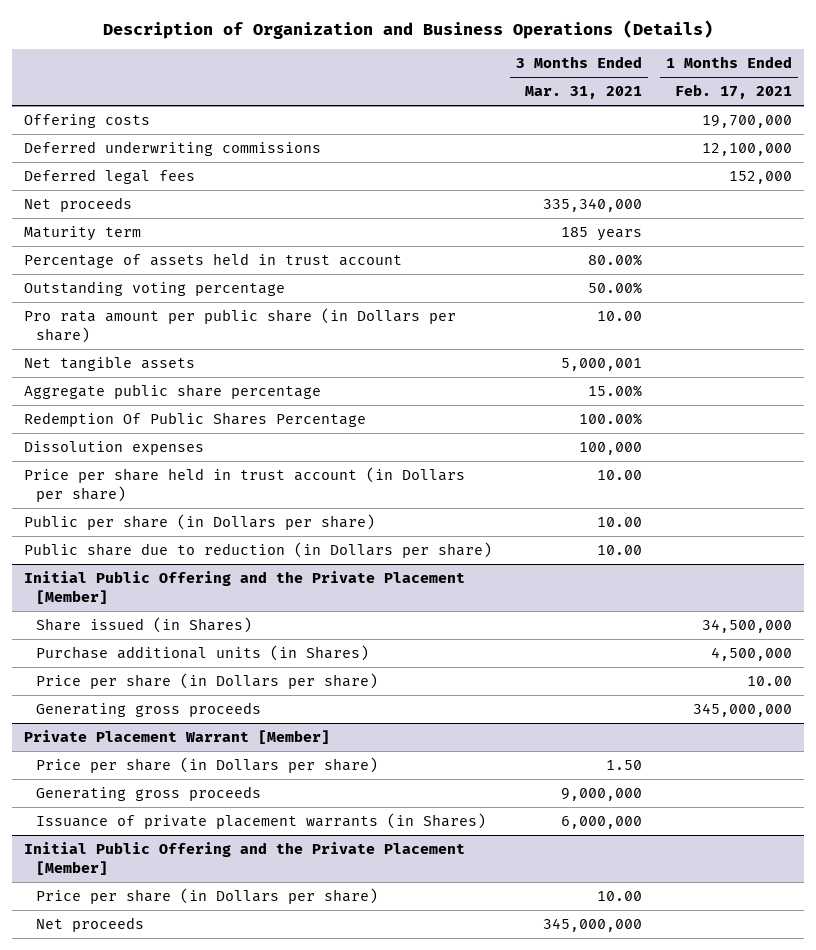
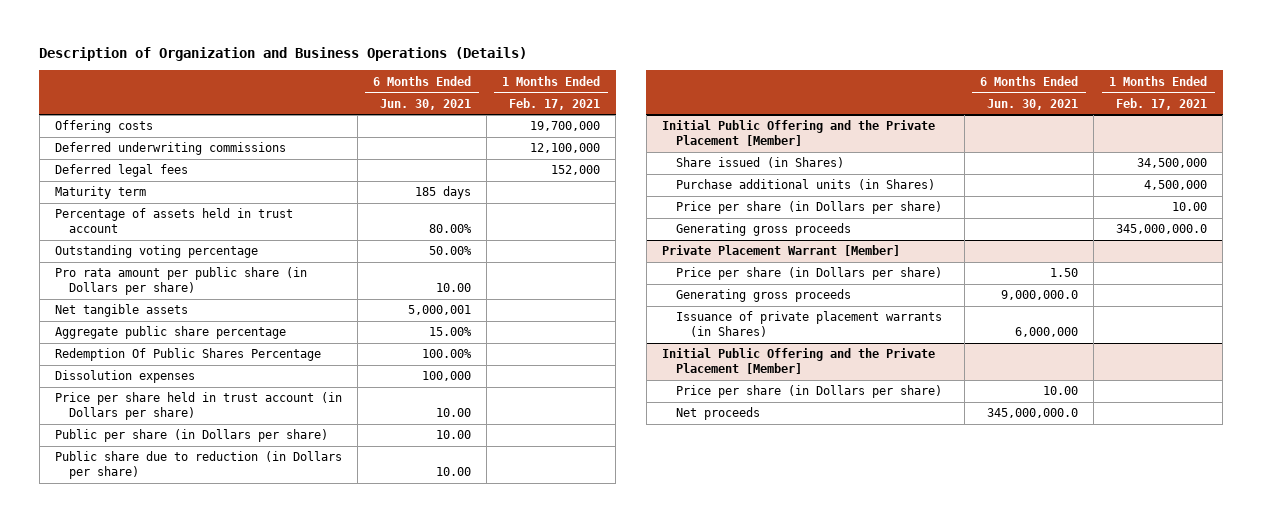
- | 3 Months Ended Mar. 31, 2021 | 1 Months Ended Feb. 17, 2021
+ | 6 Months Ended Jun. 30, 2021 | 1 Months Ended Feb. 17, 2021
- Net proceeds | 335,340,000 |
@ Initial Public Offering and the Private Placement [Member]
- Generating gross proceeds | | 345,000,000
+ Generating gross proceeds | | 345,000,000.0

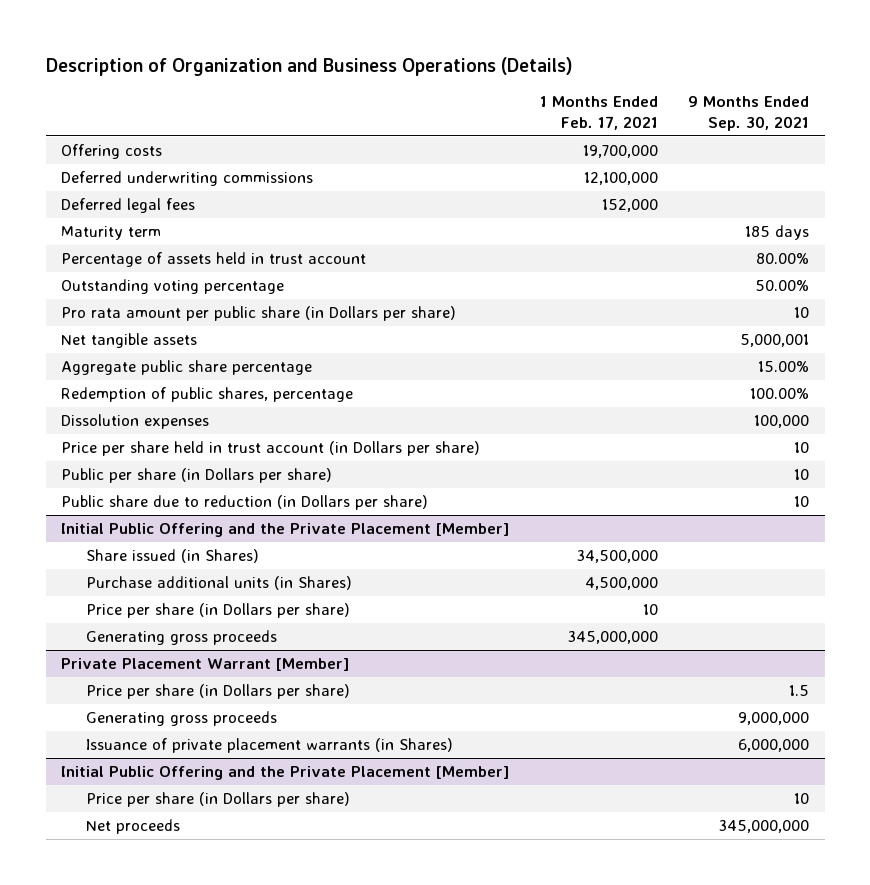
- | 6 Months Ended Jun. 30, 2021 | 1 Months Ended Feb. 17, 2021
+ | 1 Months Ended Feb. 17, 2021 | 9 Months Ended Sep. 30, 2021
- Redemption Of Public Shares Percentage | 100.00% |
+ Redemption of public shares, percentage | | 100.00%
@ Initial Public Offering and the Private Placement [Member]
- Price per share (in Dollars per share) | | 10.00
- Generating gross proceeds | | 345,000,000.0
+ Price per share (in Dollars per share) | 10 |
+ Generating gross proceeds | 345,000,000 |

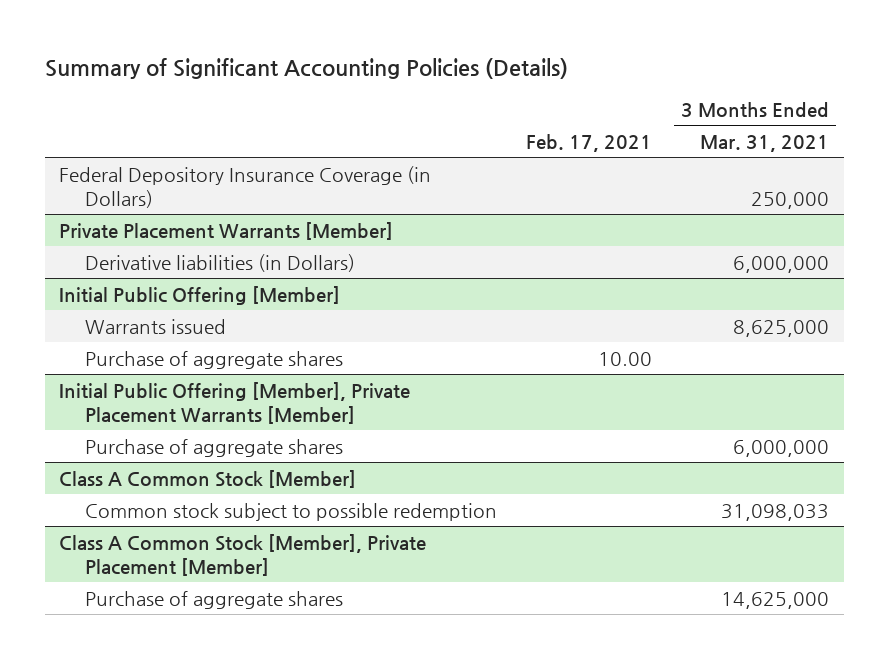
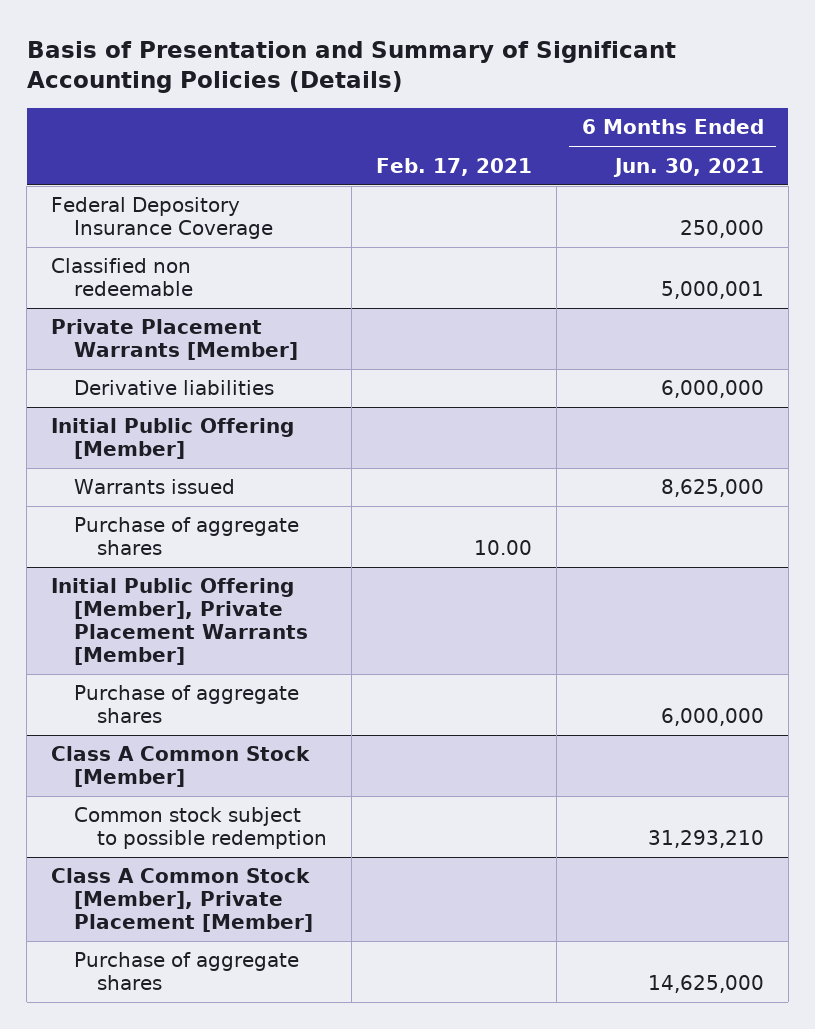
- Summary of Significant Accounting Policies (Details)
+ Basis of Presentation and Summary of Significant Accounting Policies (Details)
- | Feb. 17, 2021 | 3 Months Ended Mar. 31, 2021
+ | Feb. 17, 2021 | 6 Months Ended Jun. 30, 2021
- Federal Depository Insurance Coverage (in Dollars) | | 250,000
+ Federal Depository Insurance Coverage | | 250,000
+ Classified non redeemable | | 5,000,001
@ Private Placement Warrants [Member]
- Derivative liabilities (in Dollars) | | 6,000,000
+ Derivative liabilities | | 6,000,000

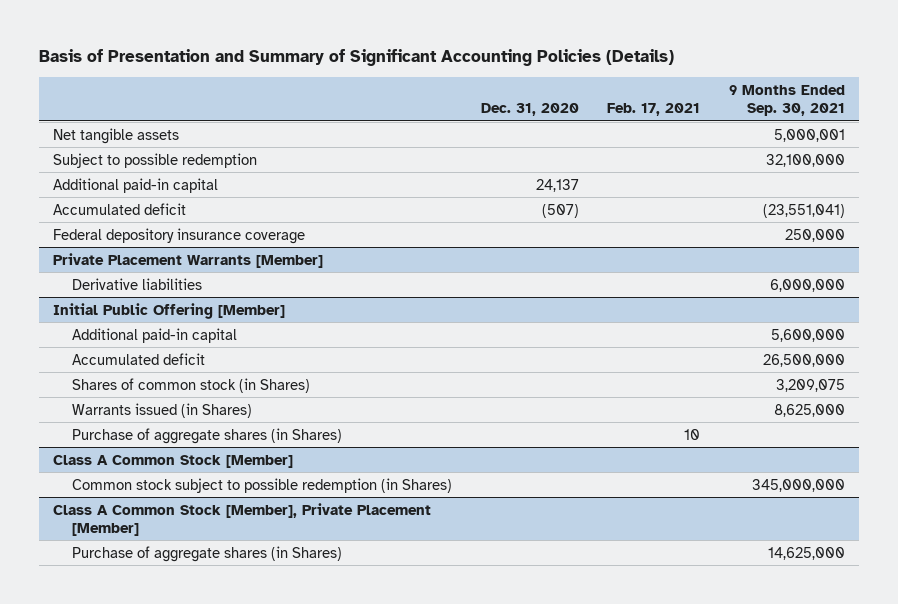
- | Feb. 17, 2021 | 6 Months Ended Jun. 30, 2021
+ | Dec. 31, 2020 | Feb. 17, 2021 | 9 Months Ended Sep. 30, 2021
- Federal Depository Insurance Coverage | | 250,000
- Classified non redeemable | | 5,000,001
+ Net tangible assets | | | 5,000,001
+ Subject to possible redemption | | | 32,100,000
+ Additional paid-in capital | 24,137 | |
+ Accumulated deficit | (507) | | (23,551,041)
+ Federal depository insurance coverage | | | 250,000
@ Initial Public Offering [Member]
- Warrants issued | | 8,625,000
- Purchase of aggregate shares | 10.00 |
- Initial Public Offering [Member], Private Placement Warrants [Member]
- Purchase of aggregate shares | | 6,000,000
@ Initial Public Offering [Member]
+ Additional paid-in capital | | | 5,600,000
+ Accumulated deficit | | | 26,500,000
+ Shares of common stock (in Shares) | | | 3,209,075
+ Warrants issued (in Shares) | | | 8,625,000
+ Purchase of aggregate shares (in Shares) | | 10 |
@ Class A Common Stock [Member]
- Common stock subject to possible redemption | | 31,293,210
+ Common stock subject to possible redemption (in Shares) | | | 345,000,000
@ Class A Common Stock [Member], Private Placement [Member]
- Purchase of aggregate shares | | 14,625,000
+ Purchase of aggregate shares (in Shares) | | | 14,625,000

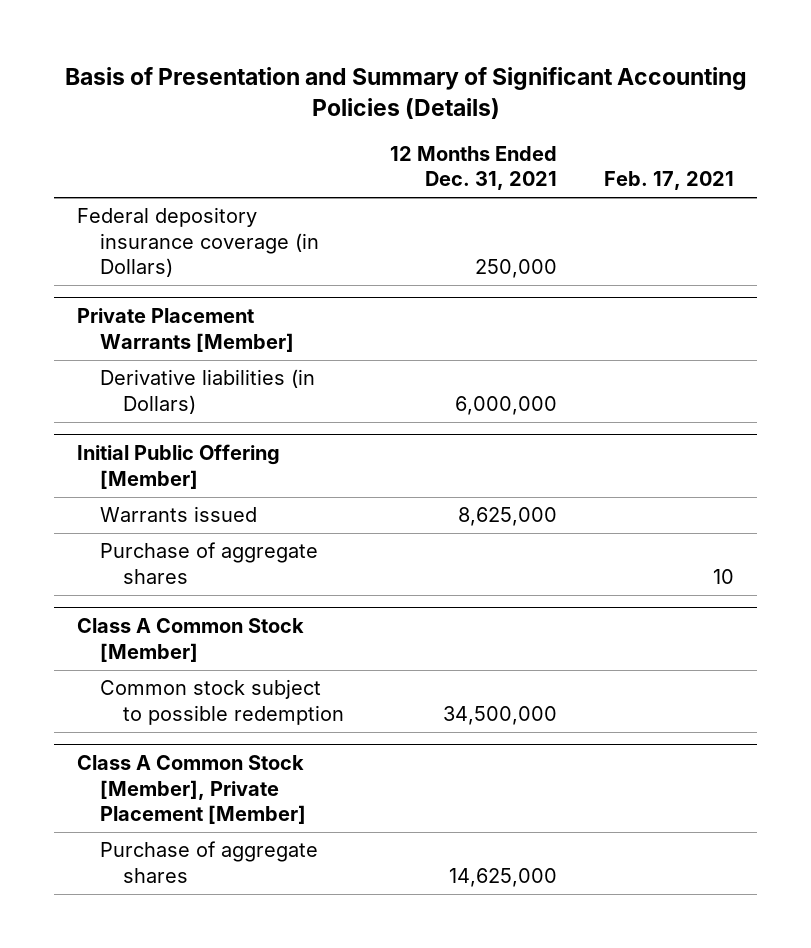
- | Dec. 31, 2020 | Feb. 17, 2021 | 9 Months Ended Sep. 30, 2021
+ | 12 Months Ended Dec. 31, 2021 | Feb. 17, 2021
- Net tangible assets | | | 5,000,001
- Subject to possible redemption | | | 32,100,000
- Additional paid-in capital | 24,137 | |
- Accumulated deficit | (507) | | (23,551,041)
- Federal depository insurance coverage | | | 250,000
+ Federal depository insurance coverage (in Dollars) | 250,000 |
@ Private Placement Warrants [Member]
- Derivative liabilities | | | 6,000,000
+ Derivative liabilities (in Dollars) | 6,000,000 |
@ Initial Public Offering [Member]
- Additional paid-in capital | | | 5,600,000
- Accumulated deficit | | | 26,500,000
- Shares of common stock (in Shares) | | | 3,209,075
- Warrants issued (in Shares) | | | 8,625,000
- Purchase of aggregate shares (in Shares) | | 10 |
+ Warrants issued | 8,625,000 |
+ Purchase of aggregate shares | | 10
@ Class A Common Stock [Member]
- Common stock subject to possible redemption (in Shares) | | | 345,000,000
+ Common stock subject to possible redemption | 34,500,000 |
@ Class A Common Stock [Member], Private Placement [Member]
- Purchase of aggregate shares (in Shares) | | | 14,625,000
+ Purchase of aggregate shares | 14,625,000 |

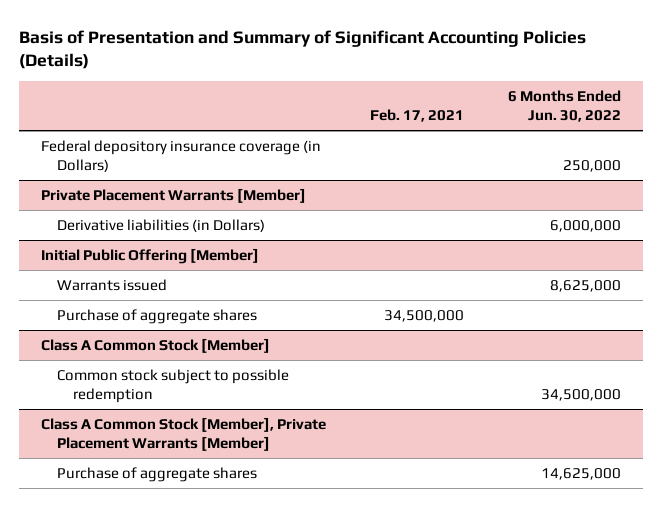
- | 12 Months Ended Dec. 31, 2021 | Feb. 17, 2021
+ | Feb. 17, 2021 | 6 Months Ended Jun. 30, 2022
@ Initial Public Offering [Member]
- Purchase of aggregate shares | | 10
+ Purchase of aggregate shares | 34,500,000 |
- Class A Common Stock [Member], Private Placement [Member]
+ Class A Common Stock [Member], Private Placement Warrants [Member]

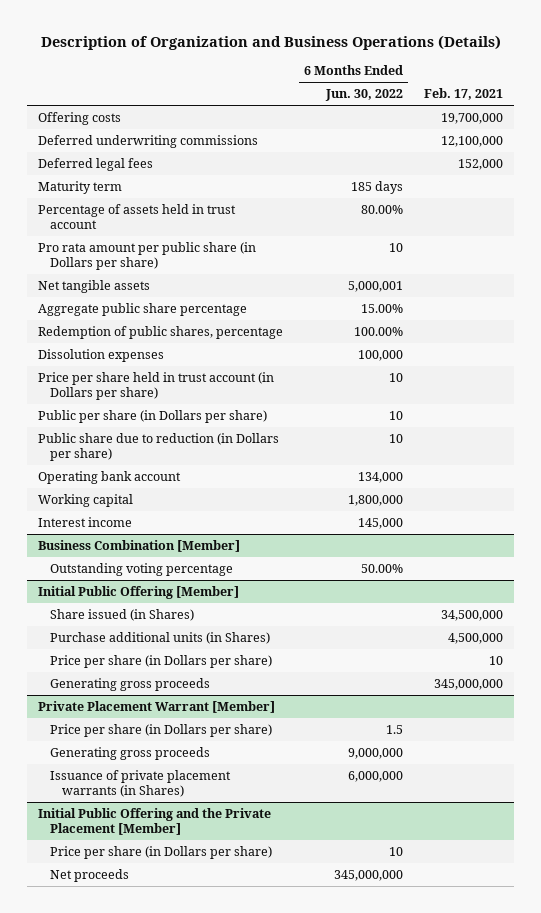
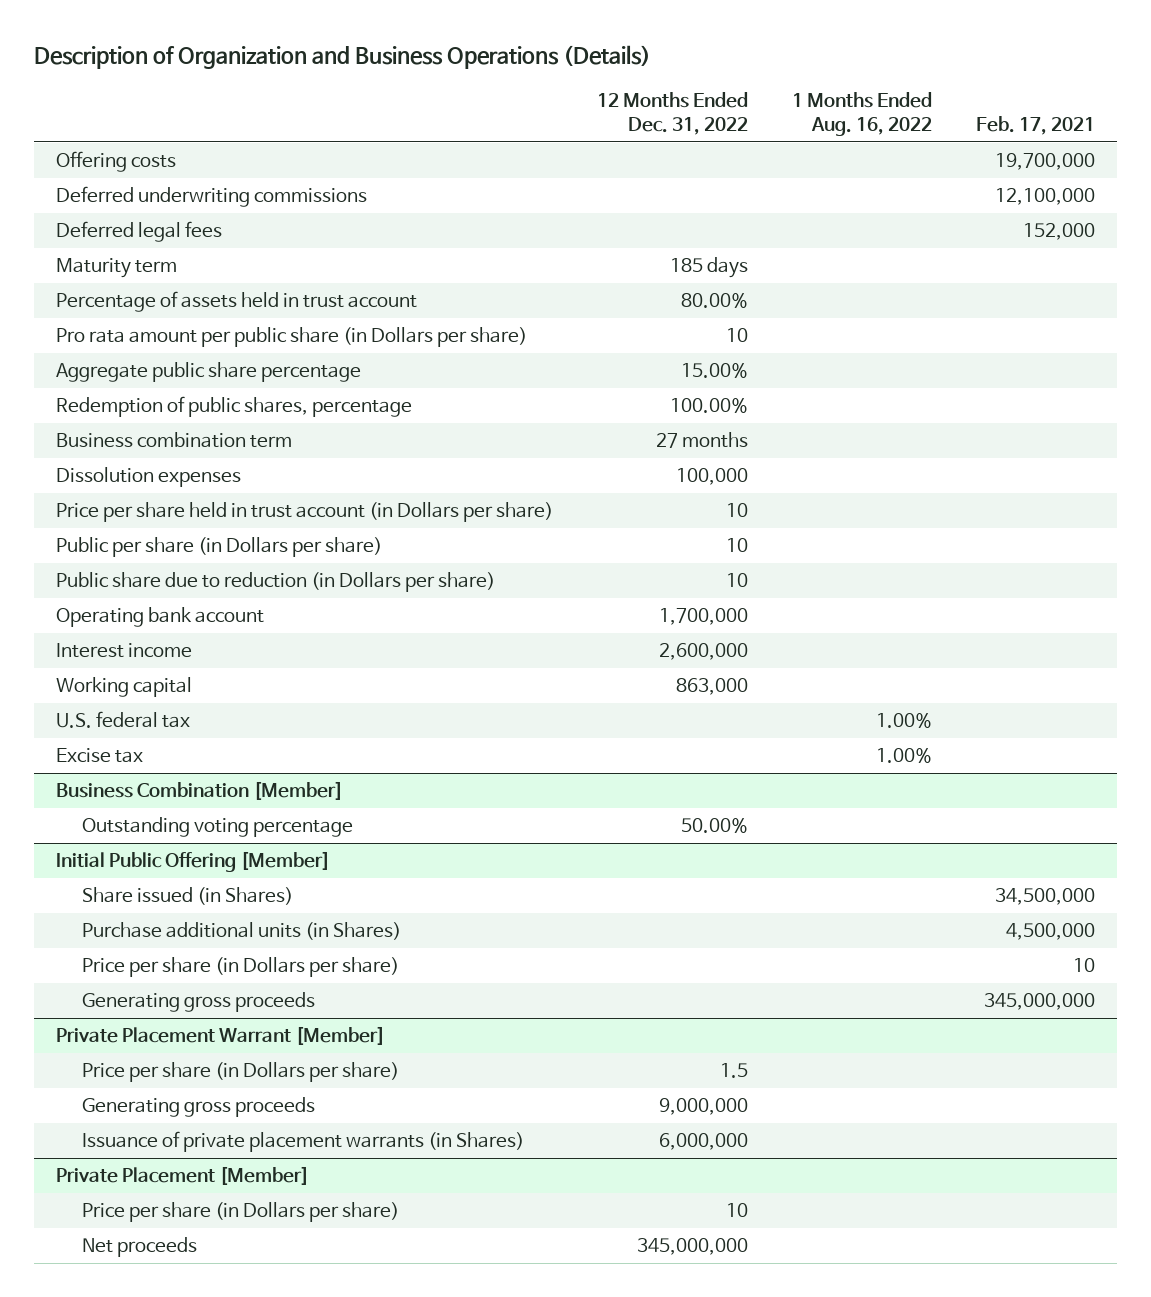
- | 6 Months Ended Jun. 30, 2022 | Feb. 17, 2021
+ | 12 Months Ended Dec. 31, 2022 | 1 Months Ended Aug. 16, 2022 | Feb. 17, 2021
- Net tangible assets | 5,000,001 |
+ Business combination term | 27 months | |
moved down: Working capital | 863,000 | |
+ U.S. federal tax | | 1.00% |
+ Excise tax | | 1.00% |
- Initial Public Offering and the Private Placement [Member]
- Price per share (in Dollars per share) | 10 |
- Net proceeds | 345,000,000 |
+ Private Placement [Member]
+ Price per share (in Dollars per share) | 10 | |
+ Net proceeds | 345,000,000 | |

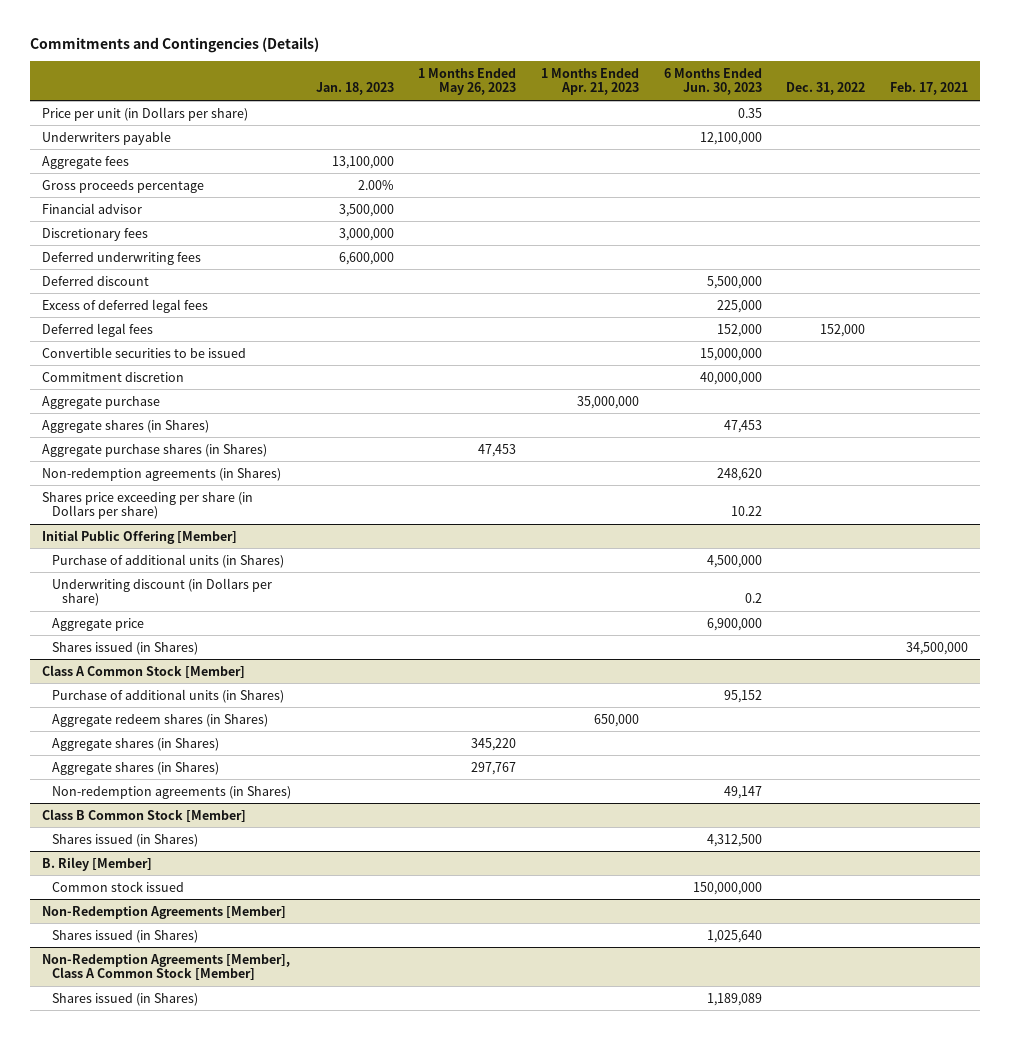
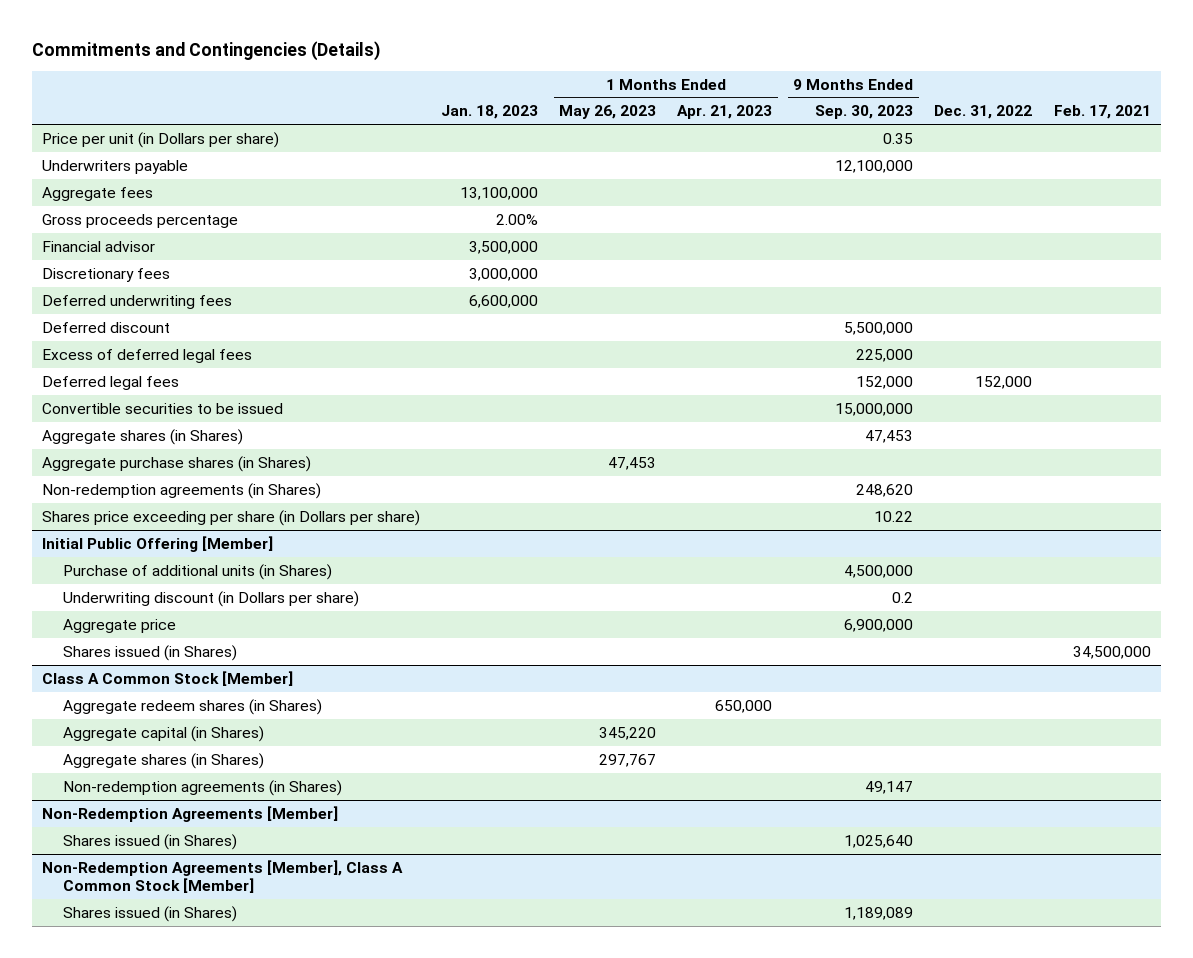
- | Jan. 18, 2023 | 1 Months Ended May 26, 2023 | 1 Months Ended Apr. 21, 2023 | 6 Months Ended Jun. 30, 2023 | Dec. 31, 2022 | Feb. 17, 2021
+ | Jan. 18, 2023 | 1 Months Ended May 26, 2023 | 1 Months Ended Apr. 21, 2023 | 9 Months Ended Sep. 30, 2023 | Dec. 31, 2022 | Feb. 17, 2021
- Commitment discretion | | | | 40,000,000 | |
- Aggregate purchase | | | 35,000,000 | | |
@ Class A Common Stock [Member]
- Purchase of additional units (in Shares) | | | | 95,152 | |
- Aggregate shares (in Shares) | | 345,220 | | | |
+ Aggregate capital (in Shares) | | 345,220 | | | |
- Class B Common Stock [Member]
- Shares issued (in Shares) | | | | 4,312,500 | |
- B. Riley [Member]
- Common stock issued | | | | 150,000,000 | |

